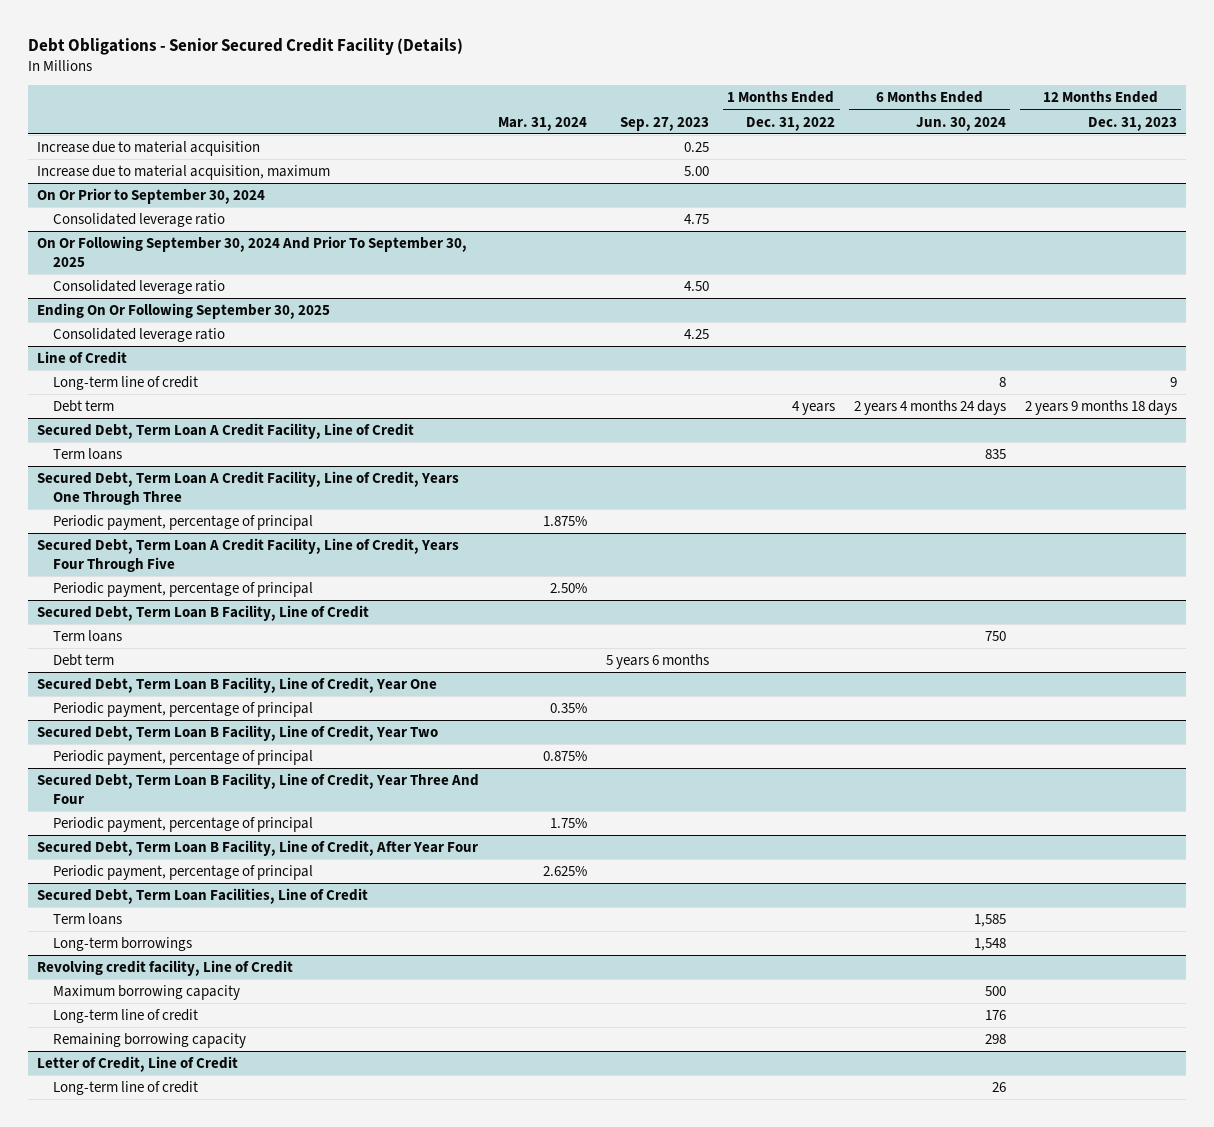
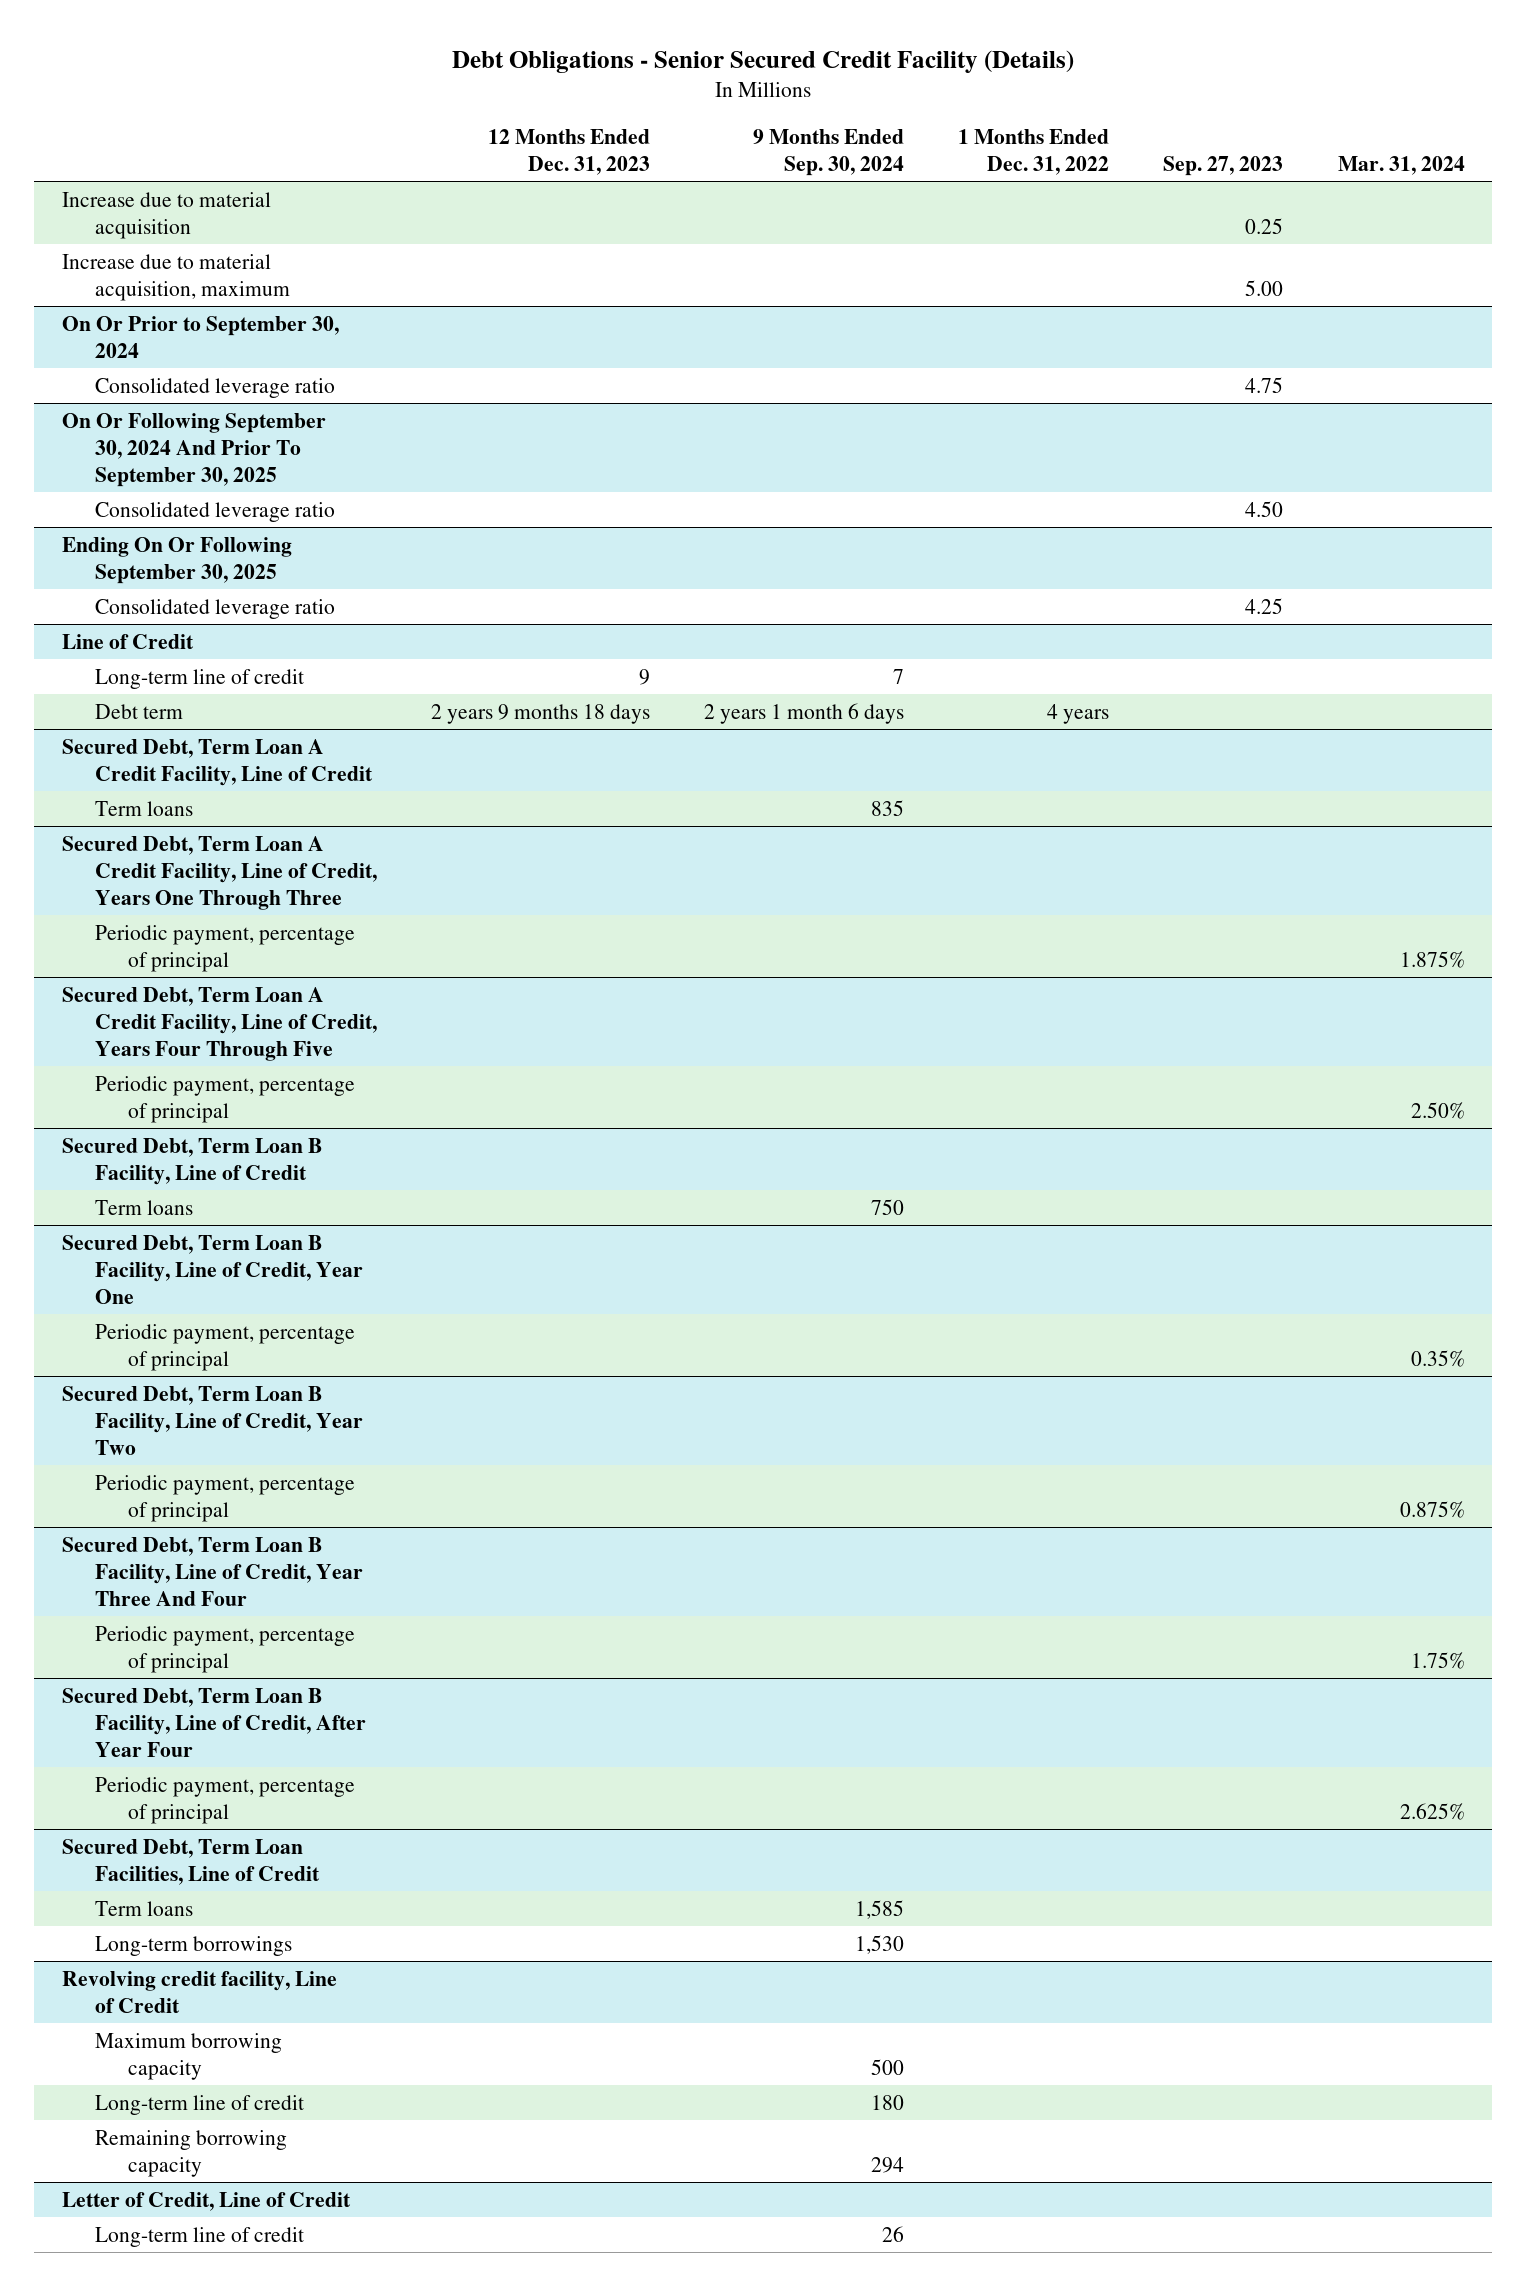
- | Mar. 31, 2024 | Sep. 27, 2023 | 1 Months Ended Dec. 31, 2022 | 6 Months Ended Jun. 30, 2024 | 12 Months Ended Dec. 31, 2023
+ | 12 Months Ended Dec. 31, 2023 | 9 Months Ended Sep. 30, 2024 | 1 Months Ended Dec. 31, 2022 | Sep. 27, 2023 | Mar. 31, 2024
@ Secured Debt, Term Loan B Facility, Line of Credit
- Debt term | | 5 years 6 months | | |

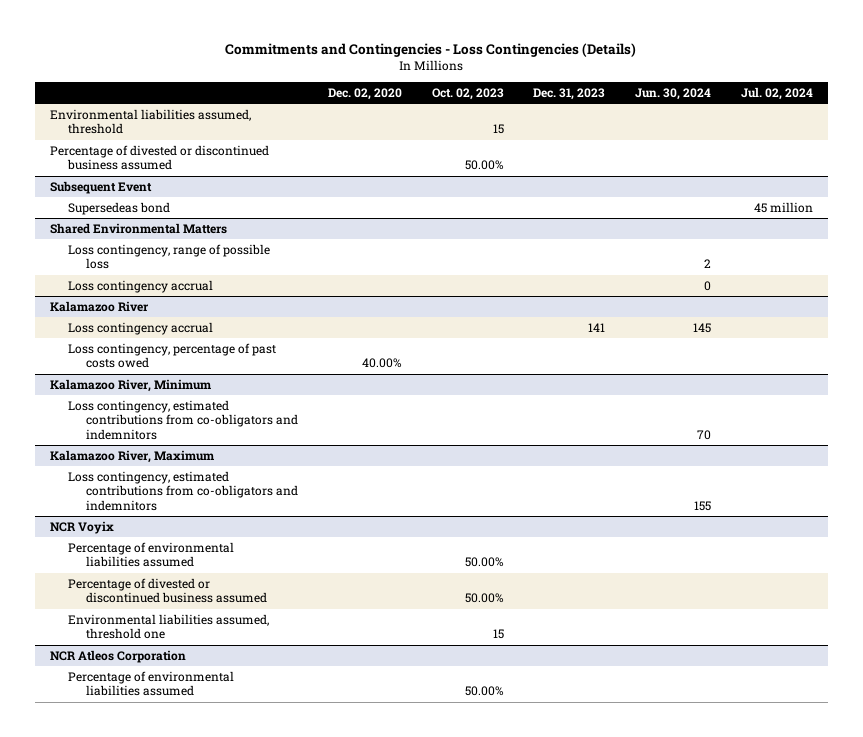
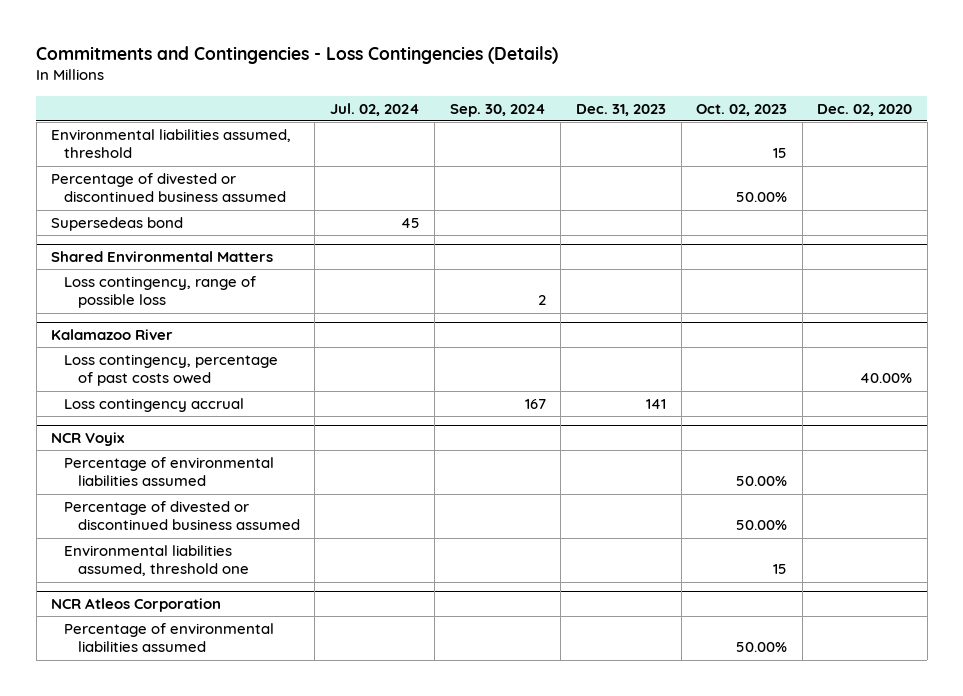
- | Dec. 02, 2020 | Oct. 02, 2023 | Dec. 31, 2023 | Jun. 30, 2024 | Jul. 02, 2024
+ | Jul. 02, 2024 | Sep. 30, 2024 | Dec. 31, 2023 | Oct. 02, 2023 | Dec. 02, 2020
- Subsequent Event
- Supersedeas bond | | | | | 45 million
+ Supersedeas bond | 45 | | | |
@ Shared Environmental Matters
- Loss contingency accrual | | | | 0 |
- Kalamazoo River, Minimum
- Loss contingency, estimated contributions from co-obligators and indemnitors | | | | 70 |
- Kalamazoo River, Maximum
- Loss contingency, estimated contributions from co-obligators and indemnitors | | | | 155 |
@ Kalamazoo River
moved down: Loss contingency accrual | | 167 | 141 | |

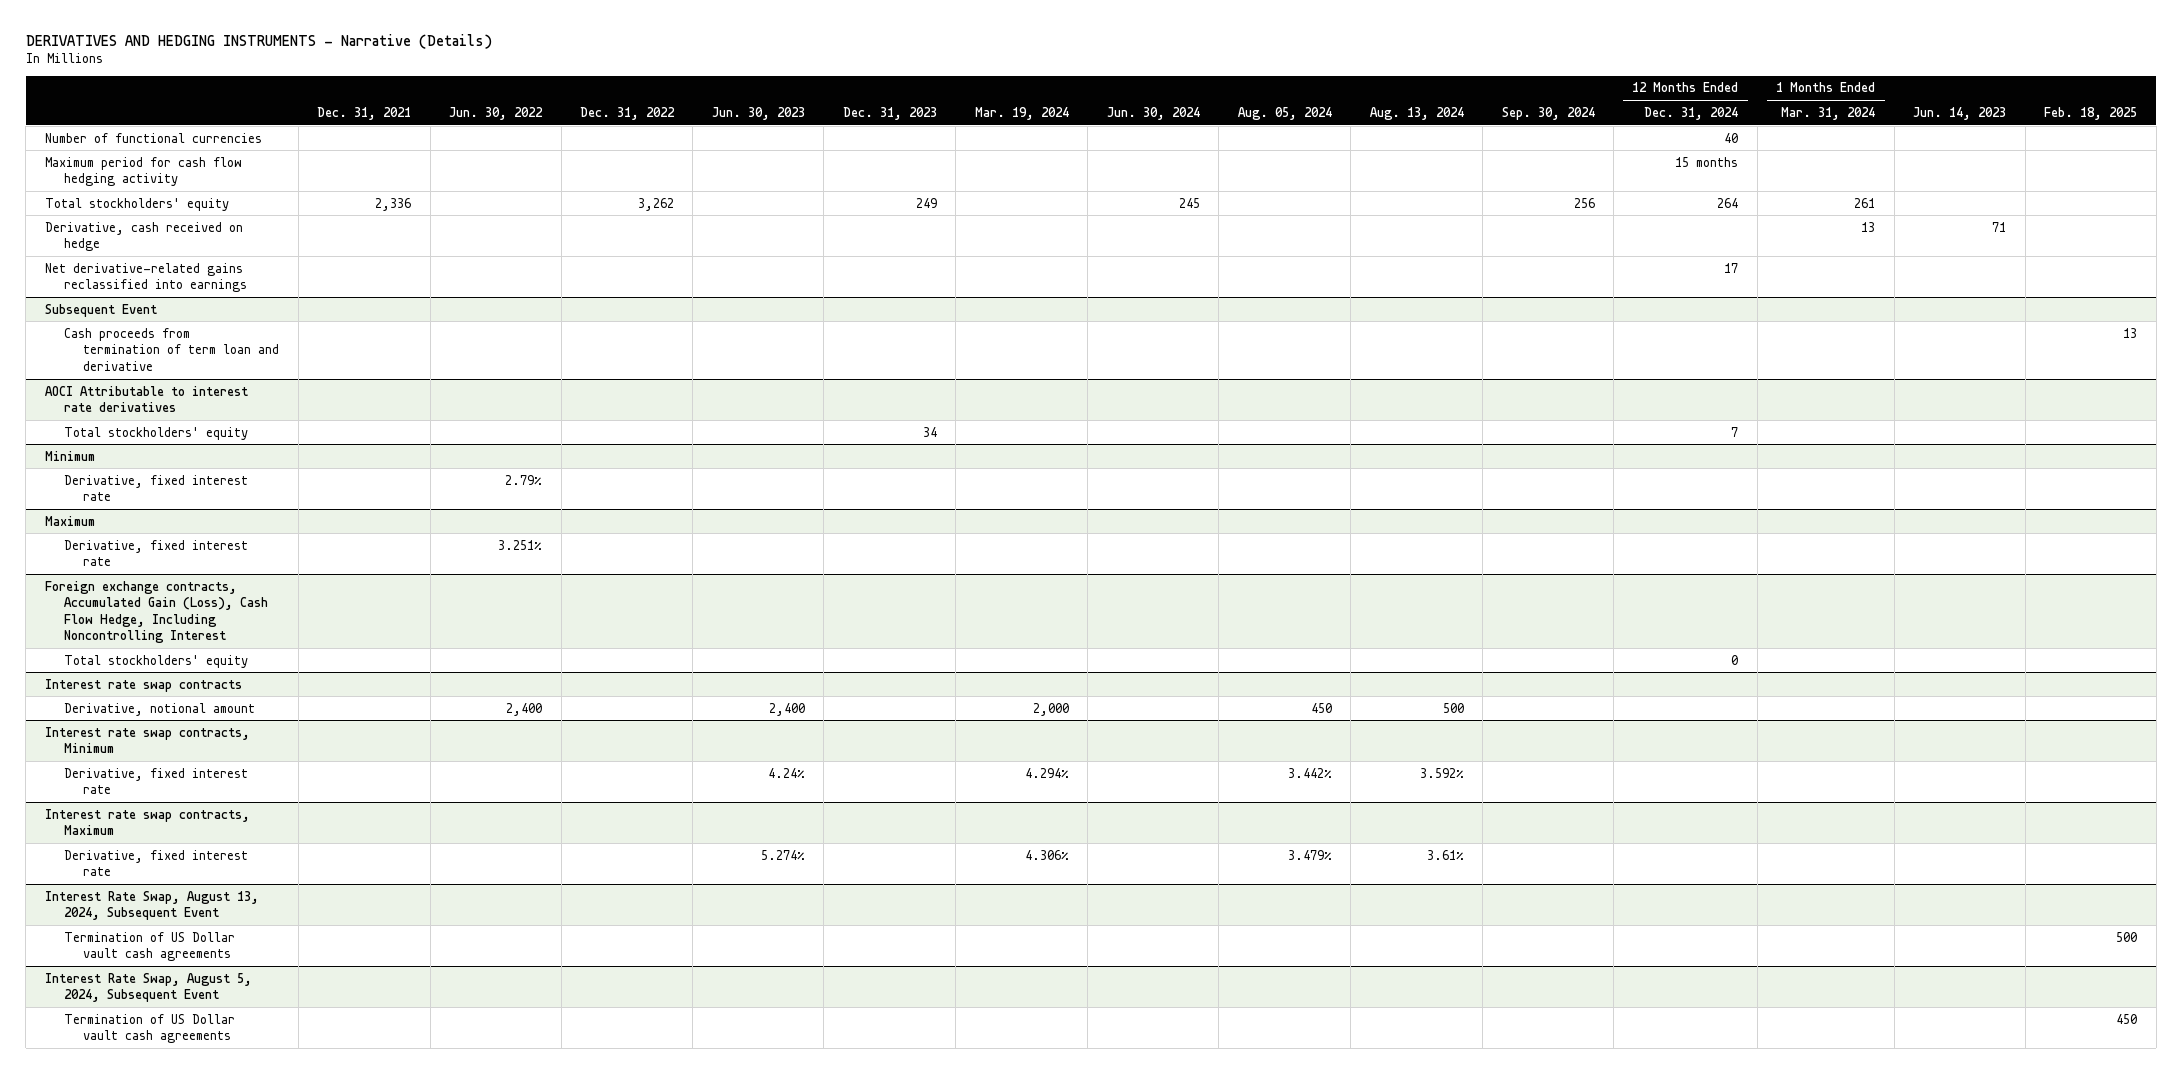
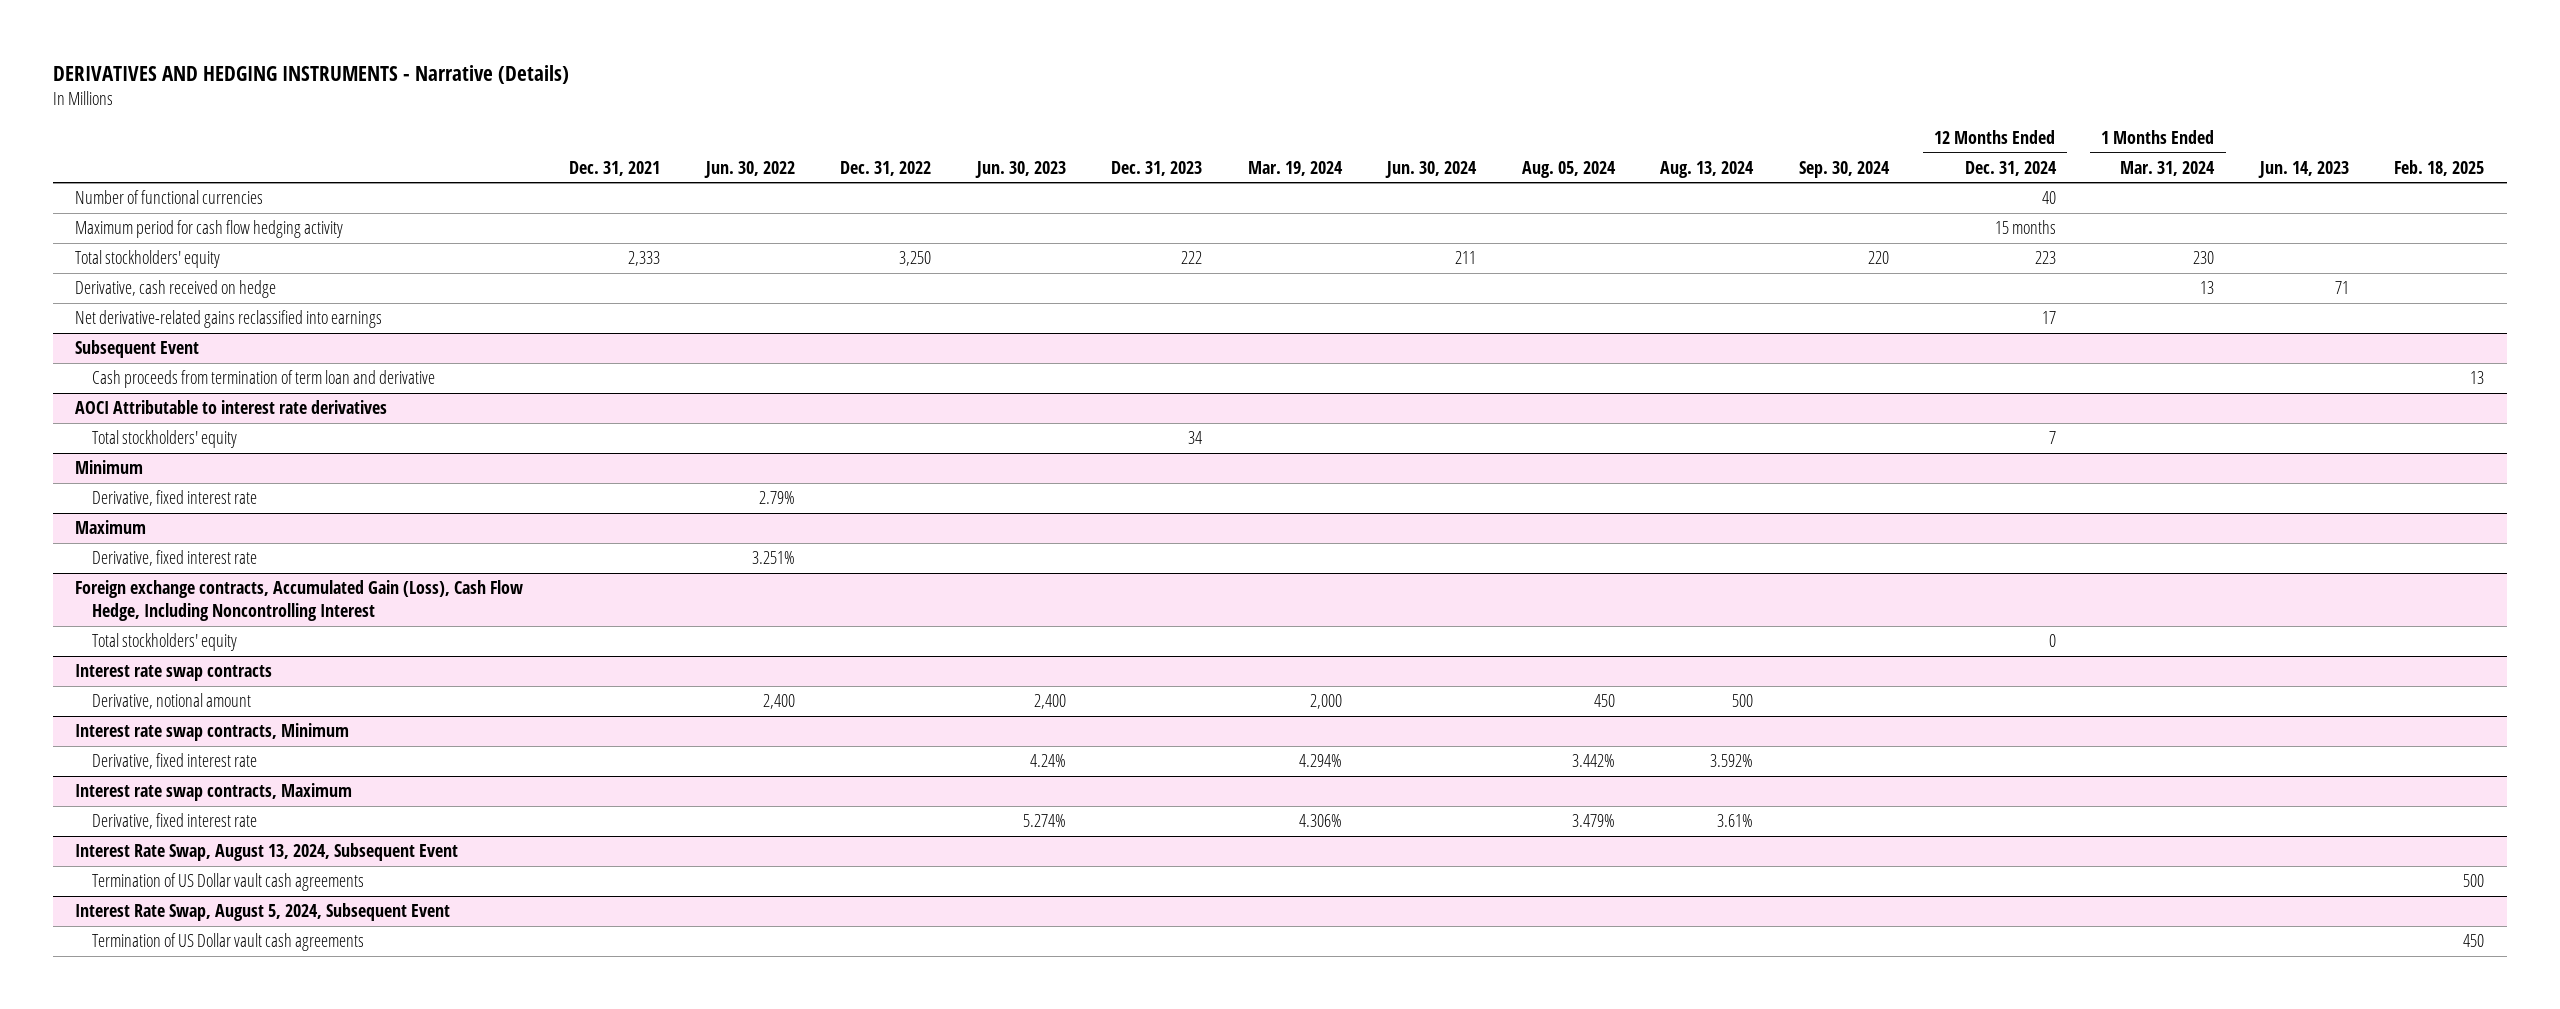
- Total stockholders' equity | 2,336 | | 3,262 | | 249 | | 245 | | | 256 | 264 | 261 | |
+ Total stockholders' equity | 2,333 | | 3,250 | | 222 | | 211 | | | 220 | 223 | 230 | |

